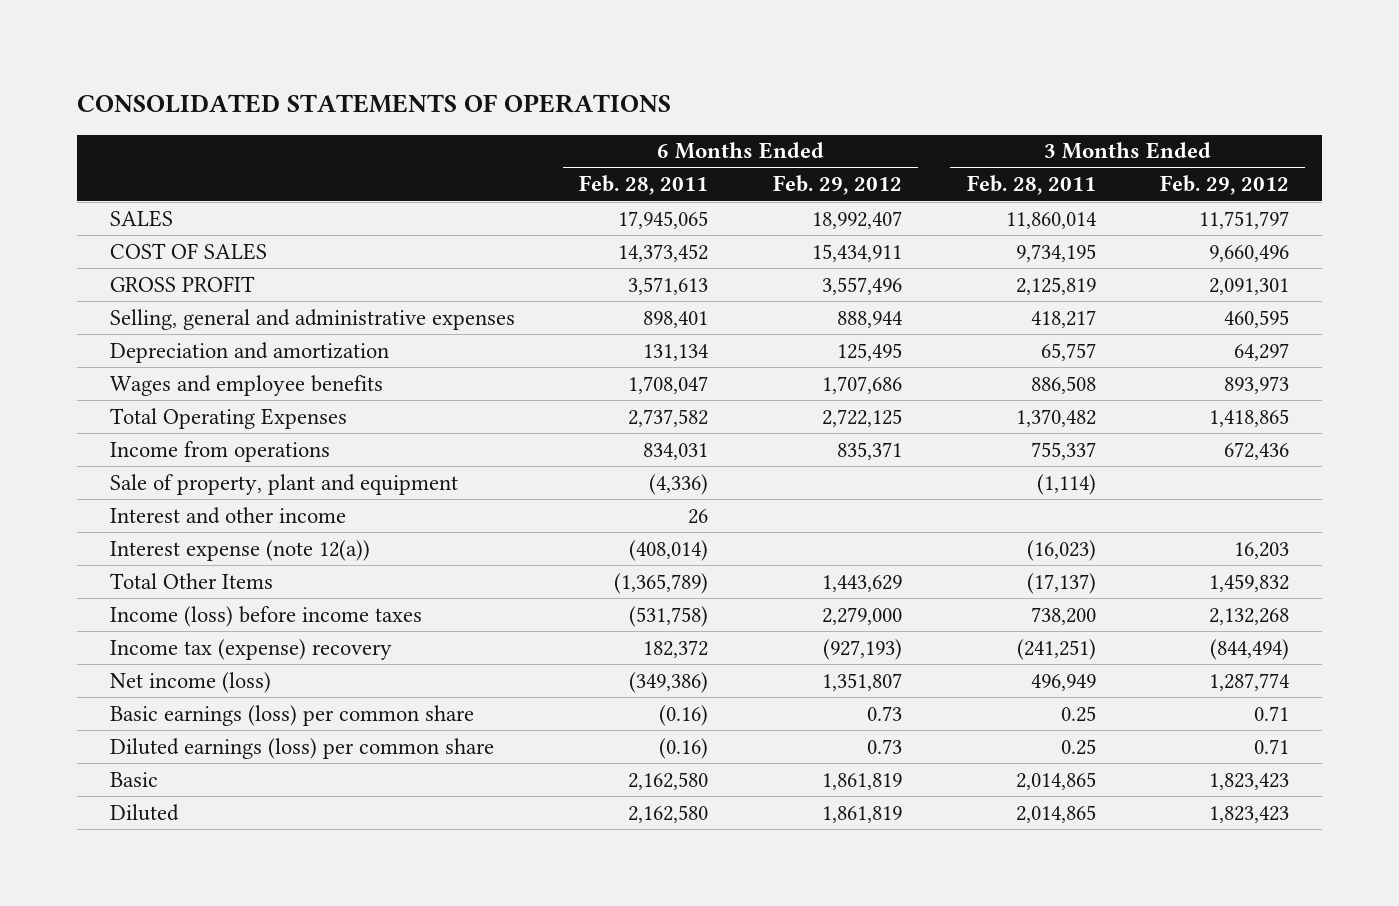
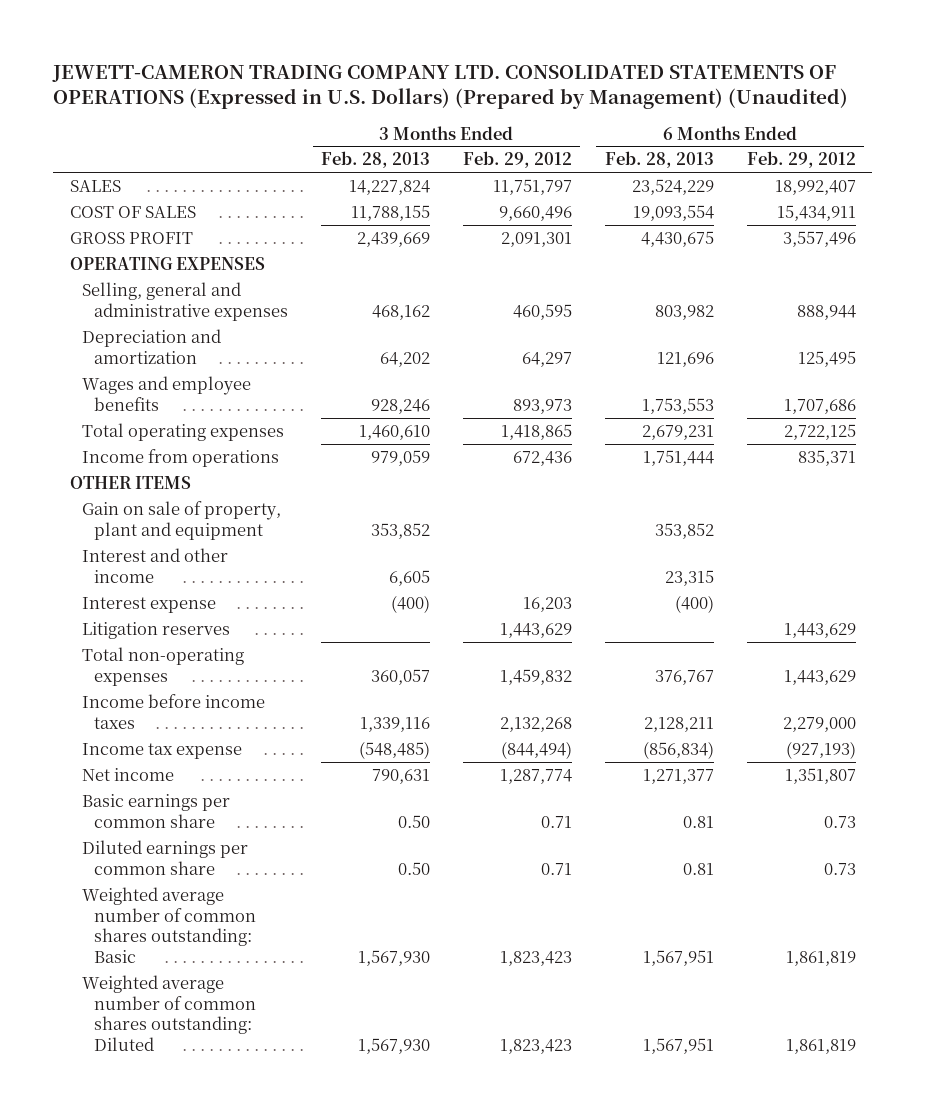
- CONSOLIDATED STATEMENTS OF OPERATIONS
+ JEWETT-CAMERON TRADING COMPANY LTD. CONSOLIDATED STATEMENTS OF OPERATIONS (Expressed in U.S. Dollars) (Prepared by Management) (Unaudited)
- | 6 Months Ended Feb. 28, 2011 | 6 Months Ended Feb. 29, 2012 | 3 Months Ended Feb. 28, 2011 | 3 Months Ended Feb. 29, 2012
+ | 3 Months Ended Feb. 28, 2013 | 3 Months Ended Feb. 29, 2012 | 6 Months Ended Feb. 28, 2013 | 6 Months Ended Feb. 29, 2012
+ OPERATING EXPENSES
- Total Operating Expenses | 2,737,582 | 2,722,125 | 1,370,482 | 1,418,865
+ Total operating expenses | 1,460,610 | 1,418,865 | 2,679,231 | 2,722,125
- Sale of property, plant and equipment | (4,336) | | (1,114) |
+ OTHER ITEMS
+ Gain on sale of property, plant and equipment | 353,852 | | 353,852 |
- Interest expense (note 12(a)) | (408,014) | | (16,023) | 16,203
- Total Other Items | (1,365,789) | 1,443,629 | (17,137) | 1,459,832
- Income (loss) before income taxes | (531,758) | 2,279,000 | 738,200 | 2,132,268
- Income tax (expense) recovery | 182,372 | (927,193) | (241,251) | (844,494)
- Net income (loss) | (349,386) | 1,351,807 | 496,949 | 1,287,774
- Basic earnings (loss) per common share | (0.16) | 0.73 | 0.25 | 0.71
- Diluted earnings (loss) per common share | (0.16) | 0.73 | 0.25 | 0.71
- Basic | 2,162,580 | 1,861,819 | 2,014,865 | 1,823,423
- Diluted | 2,162,580 | 1,861,819 | 2,014,865 | 1,823,423
+ Interest expense | (400) | 16,203 | (400) |
+ Litigation reserves | | 1,443,629 | | 1,443,629
+ Total non-operating expenses | 360,057 | 1,459,832 | 376,767 | 1,443,629
+ Income before income taxes | 1,339,116 | 2,132,268 | 2,128,211 | 2,279,000
+ Income tax expense | (548,485) | (844,494) | (856,834) | (927,193)
+ Net income | 790,631 | 1,287,774 | 1,271,377 | 1,351,807
+ Basic earnings per common share | 0.50 | 0.71 | 0.81 | 0.73
+ Diluted earnings per common share | 0.50 | 0.71 | 0.81 | 0.73
+ Weighted average number of common shares outstanding: Basic | 1,567,930 | 1,823,423 | 1,567,951 | 1,861,819
+ Weighted average number of common shares outstanding: Diluted | 1,567,930 | 1,823,423 | 1,567,951 | 1,861,819

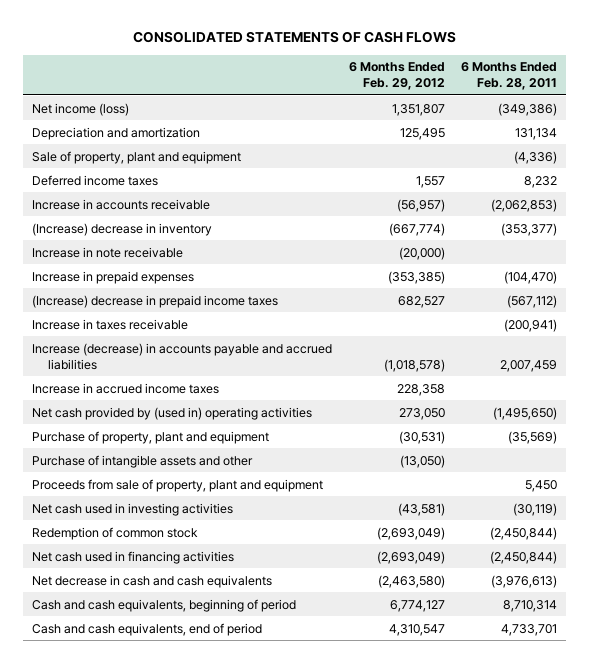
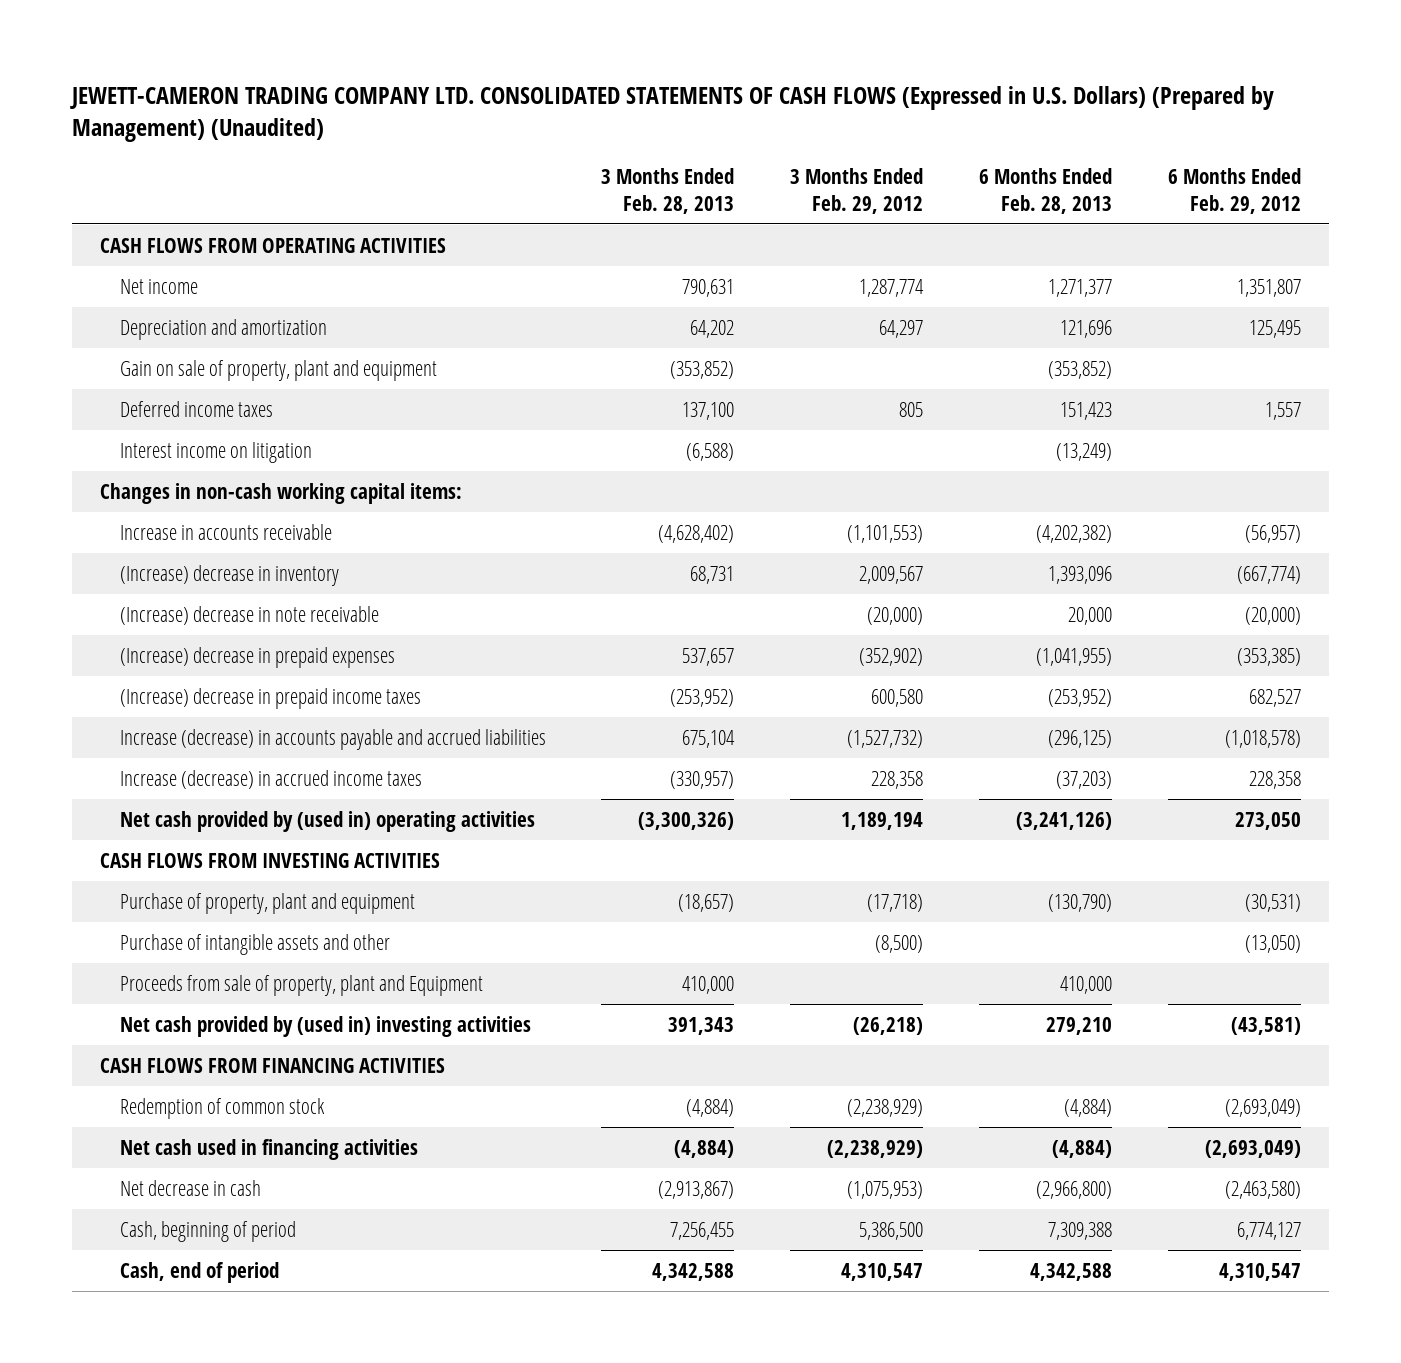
- CONSOLIDATED STATEMENTS OF CASH FLOWS
+ JEWETT-CAMERON TRADING COMPANY LTD. CONSOLIDATED STATEMENTS OF CASH FLOWS (Expressed in U.S. Dollars) (Prepared by Management) (Unaudited)
- | 6 Months Ended Feb. 29, 2012 | 6 Months Ended Feb. 28, 2011
+ | 3 Months Ended Feb. 28, 2013 | 3 Months Ended Feb. 29, 2012 | 6 Months Ended Feb. 28, 2013 | 6 Months Ended Feb. 29, 2012
- Net income (loss) | 1,351,807 | (349,386)
+ CASH FLOWS FROM OPERATING ACTIVITIES
+ Net income | 790,631 | 1,287,774 | 1,271,377 | 1,351,807
- Sale of property, plant and equipment | | (4,336)
+ Gain on sale of property, plant and equipment | (353,852) | | (353,852) |
+ Interest income on litigation | (6,588) | | (13,249) |
+ Changes in non-cash working capital items:
- Increase in note receivable | (20,000) |
- Increase in prepaid expenses | (353,385) | (104,470)
+ (Increase) decrease in note receivable | | (20,000) | 20,000 | (20,000)
+ (Increase) decrease in prepaid expenses | 537,657 | (352,902) | (1,041,955) | (353,385)
- Increase in taxes receivable | | (200,941)
- Increase in accrued income taxes | 228,358 |
+ Increase (decrease) in accrued income taxes | (330,957) | 228,358 | (37,203) | 228,358
+ CASH FLOWS FROM INVESTING ACTIVITIES
- Proceeds from sale of property, plant and equipment | | 5,450
- Net cash used in investing activities | (43,581) | (30,119)
+ Proceeds from sale of property, plant and Equipment | 410,000 | | 410,000 |
+ Net cash provided by (used in) investing activities | 391,343 | (26,218) | 279,210 | (43,581)
+ CASH FLOWS FROM FINANCING ACTIVITIES
- Net decrease in cash and cash equivalents | (2,463,580) | (3,976,613)
- Cash and cash equivalents, beginning of period | 6,774,127 | 8,710,314
- Cash and cash equivalents, end of period | 4,310,547 | 4,733,701
+ Net decrease in cash | (2,913,867) | (1,075,953) | (2,966,800) | (2,463,580)
+ Cash, beginning of period | 7,256,455 | 5,386,500 | 7,309,388 | 6,774,127
+ Cash, end of period | 4,342,588 | 4,310,547 | 4,342,588 | 4,310,547

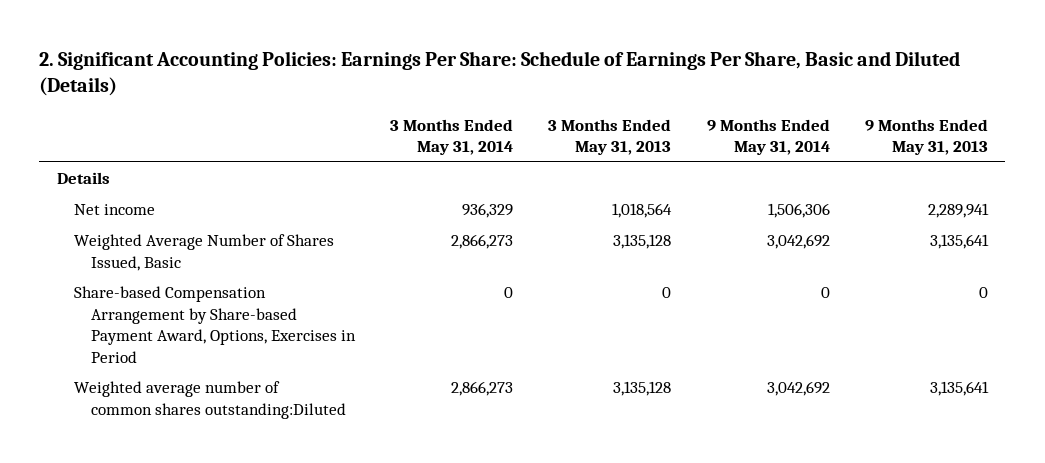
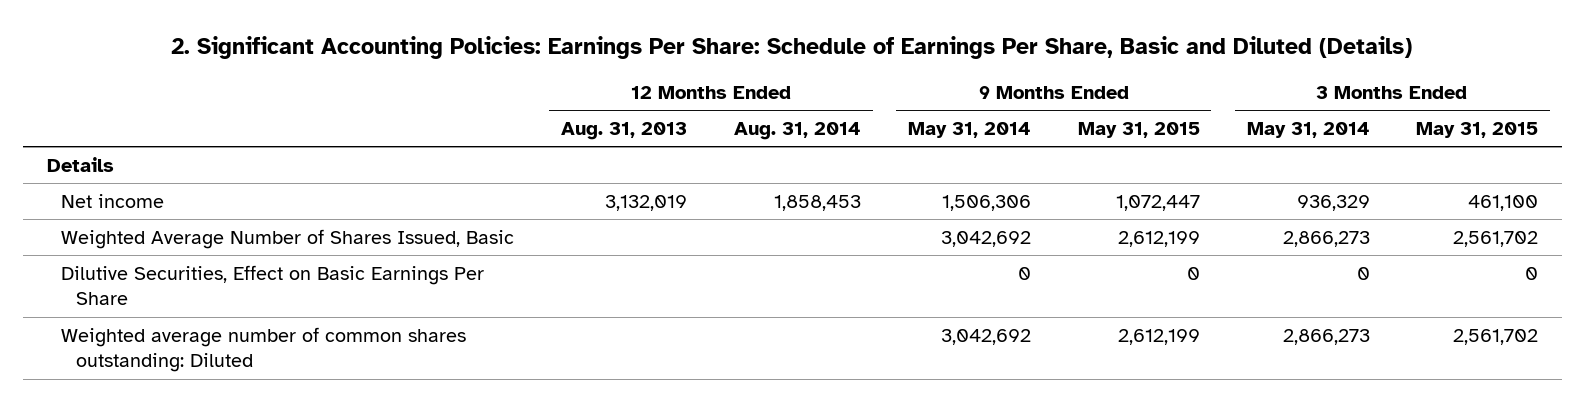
- | 3 Months Ended May 31, 2014 | 3 Months Ended May 31, 2013 | 9 Months Ended May 31, 2014 | 9 Months Ended May 31, 2013
+ | 12 Months Ended Aug. 31, 2013 | 12 Months Ended Aug. 31, 2014 | 9 Months Ended May 31, 2014 | 9 Months Ended May 31, 2015 | 3 Months Ended May 31, 2014 | 3 Months Ended May 31, 2015
- Share-based Compensation Arrangement by Share-based Payment Award, Options, Exercises in Period | 0 | 0 | 0 | 0
- Weighted average number of common shares outstanding:Diluted | 2,866,273 | 3,135,128 | 3,042,692 | 3,135,641
+ Dilutive Securities, Effect on Basic Earnings Per Share | | | 0 | 0 | 0 | 0
+ Weighted average number of common shares outstanding: Diluted | | | 3,042,692 | 2,612,199 | 2,866,273 | 2,561,702

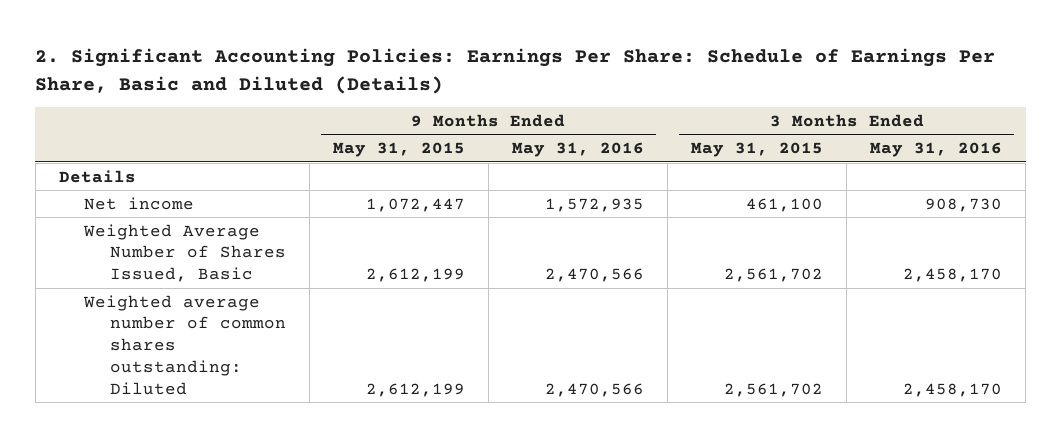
- | 12 Months Ended Aug. 31, 2013 | 12 Months Ended Aug. 31, 2014 | 9 Months Ended May 31, 2014 | 9 Months Ended May 31, 2015 | 3 Months Ended May 31, 2014 | 3 Months Ended May 31, 2015
+ | 9 Months Ended May 31, 2015 | 9 Months Ended May 31, 2016 | 3 Months Ended May 31, 2015 | 3 Months Ended May 31, 2016
- Dilutive Securities, Effect on Basic Earnings Per Share | | | 0 | 0 | 0 | 0

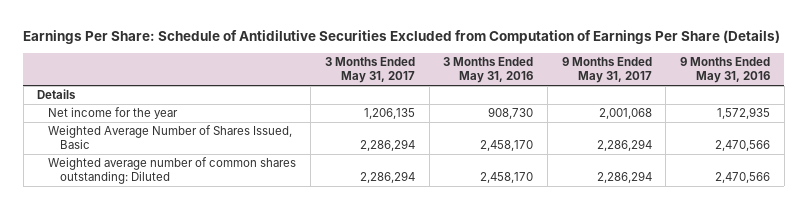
- 2. Significant Accounting Policies: Earnings Per Share: Schedule of Earnings Per Share, Basic and Diluted (Details)
+ Earnings Per Share: Schedule of Antidilutive Securities Excluded from Computation of Earnings Per Share (Details)
- | 9 Months Ended May 31, 2015 | 9 Months Ended May 31, 2016 | 3 Months Ended May 31, 2015 | 3 Months Ended May 31, 2016
+ | 3 Months Ended May 31, 2017 | 3 Months Ended May 31, 2016 | 9 Months Ended May 31, 2017 | 9 Months Ended May 31, 2016
- Net income | 1,072,447 | 1,572,935 | 461,100 | 908,730
+ Net income for the year | 1,206,135 | 908,730 | 2,001,068 | 1,572,935

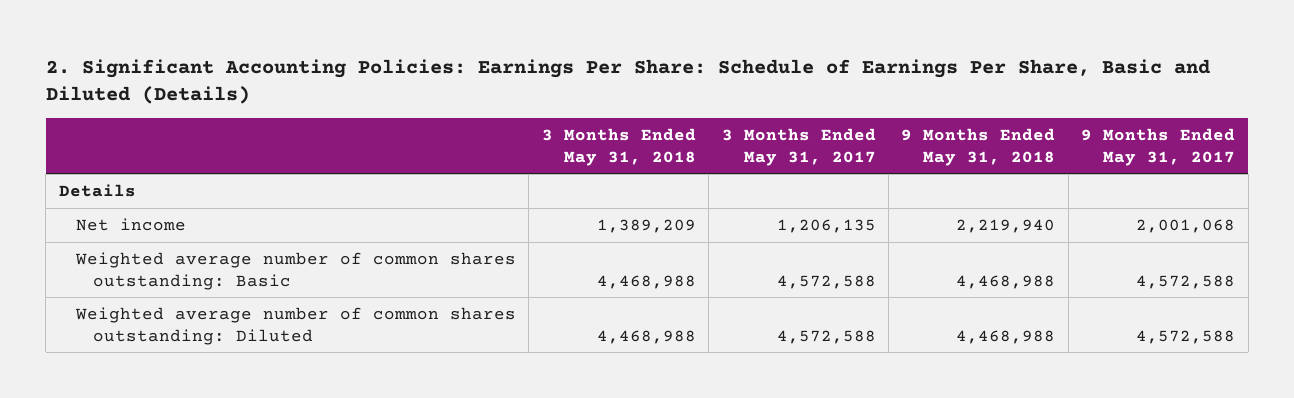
- Earnings Per Share: Schedule of Antidilutive Securities Excluded from Computation of Earnings Per Share (Details)
+ 2. Significant Accounting Policies: Earnings Per Share: Schedule of Earnings Per Share, Basic and Diluted (Details)
- | 3 Months Ended May 31, 2017 | 3 Months Ended May 31, 2016 | 9 Months Ended May 31, 2017 | 9 Months Ended May 31, 2016
+ | 3 Months Ended May 31, 2018 | 3 Months Ended May 31, 2017 | 9 Months Ended May 31, 2018 | 9 Months Ended May 31, 2017
- Net income for the year | 1,206,135 | 908,730 | 2,001,068 | 1,572,935
- Weighted Average Number of Shares Issued, Basic | 2,286,294 | 2,458,170 | 2,286,294 | 2,470,566
- Weighted average number of common shares outstanding: Diluted | 2,286,294 | 2,458,170 | 2,286,294 | 2,470,566
+ Net income | 1,389,209 | 1,206,135 | 2,219,940 | 2,001,068
+ Weighted average number of common shares outstanding: Basic | 4,468,988 | 4,572,588 | 4,468,988 | 4,572,588
+ Weighted average number of common shares outstanding: Diluted | 4,468,988 | 4,572,588 | 4,468,988 | 4,572,588

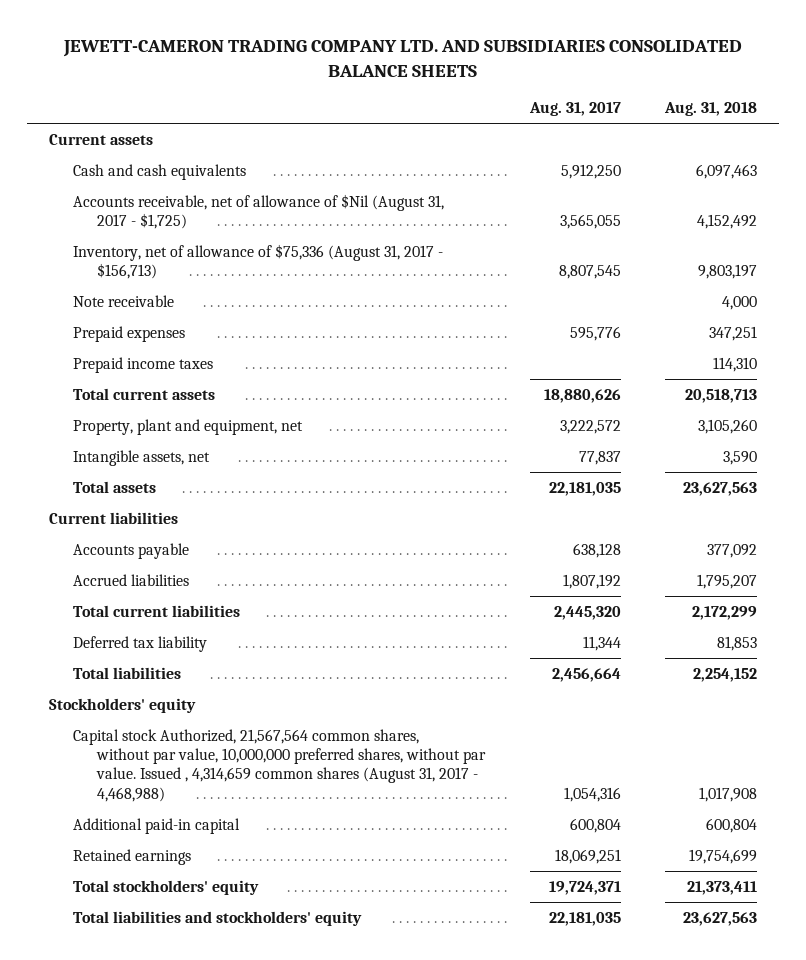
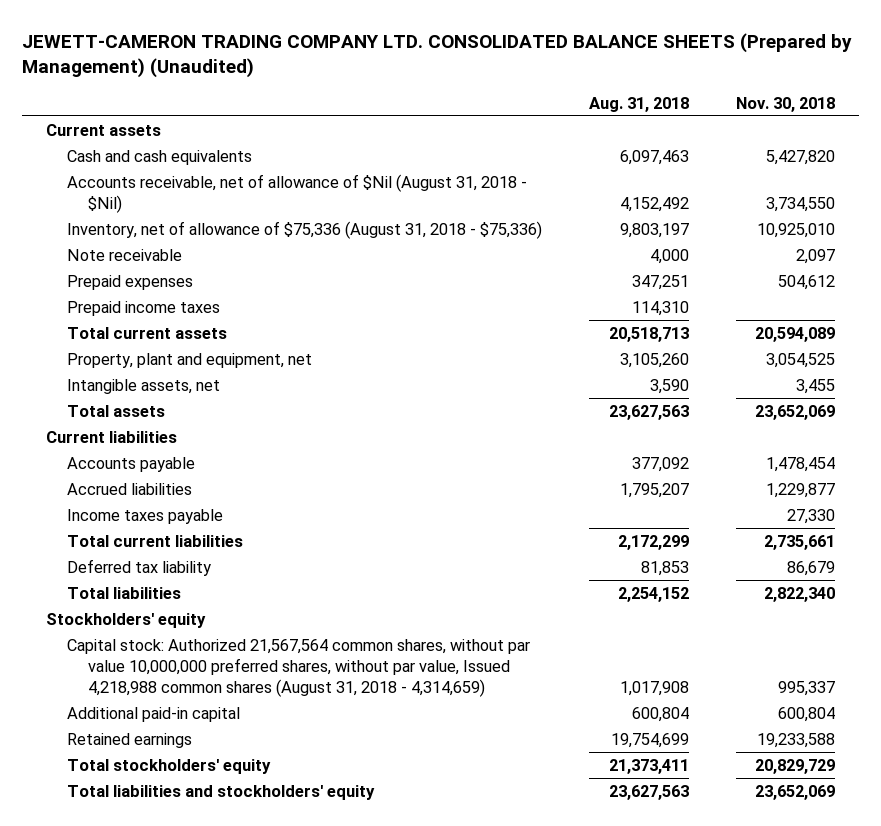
- JEWETT-CAMERON TRADING COMPANY LTD. AND SUBSIDIARIES CONSOLIDATED BALANCE SHEETS
+ JEWETT-CAMERON TRADING COMPANY LTD. CONSOLIDATED BALANCE SHEETS (Prepared by Management) (Unaudited)
- | Aug. 31, 2017 | Aug. 31, 2018
+ | Aug. 31, 2018 | Nov. 30, 2018
- Accounts receivable, net of allowance of $Nil (August 31, 2017 - $1,725) | 3,565,055 | 4,152,492
- Inventory, net of allowance of $75,336 (August 31, 2017 - $156,713) | 8,807,545 | 9,803,197
+ Accounts receivable, net of allowance of $Nil (August 31, 2018 - $Nil) | 4,152,492 | 3,734,550
+ Inventory, net of allowance of $75,336 (August 31, 2018 - $75,336) | 9,803,197 | 10,925,010
+ Income taxes payable | | 27,330
- Capital stock Authorized, 21,567,564 common shares, without par value, 10,000,000 preferred shares, without par value. Issued , 4,314,659 common shares (August 31, 2017 - 4,468,988) | 1,054,316 | 1,017,908
+ Capital stock: Authorized 21,567,564 common shares, without par value 10,000,000 preferred shares, without par value, Issued 4,218,988 common shares (August 31, 2018 - 4,314,659) | 1,017,908 | 995,337

